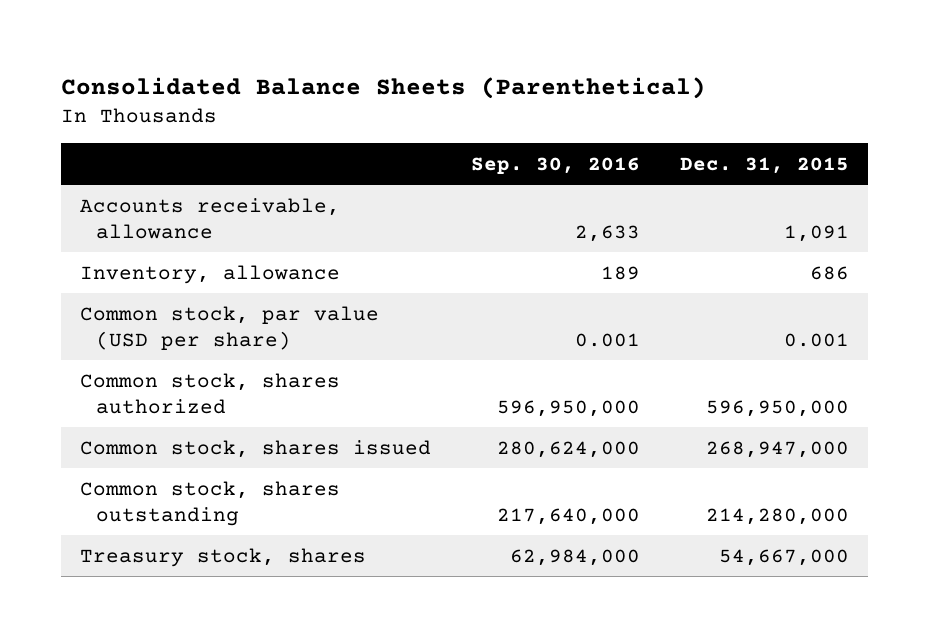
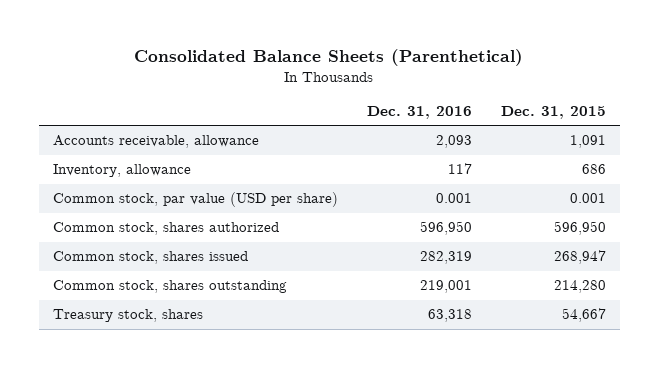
- | Sep. 30, 2016 | Dec. 31, 2015
+ | Dec. 31, 2016 | Dec. 31, 2015
- Common stock, shares authorized | 596,950,000 | 596,950,000
- Common stock, shares issued | 280,624,000 | 268,947,000
- Common stock, shares outstanding | 217,640,000 | 214,280,000
- Treasury stock, shares | 62,984,000 | 54,667,000
+ Common stock, shares authorized | 596,950 | 596,950
+ Common stock, shares issued | 282,319 | 268,947
+ Common stock, shares outstanding | 219,001 | 214,280
+ Treasury stock, shares | 63,318 | 54,667

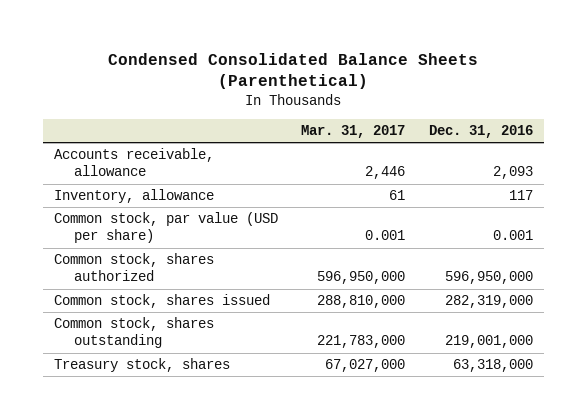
- Consolidated Balance Sheets (Parenthetical)
+ Condensed Consolidated Balance Sheets (Parenthetical)
- | Dec. 31, 2016 | Dec. 31, 2015
+ | Mar. 31, 2017 | Dec. 31, 2016
- Common stock, shares authorized | 596,950 | 596,950
- Common stock, shares issued | 282,319 | 268,947
- Common stock, shares outstanding | 219,001 | 214,280
- Treasury stock, shares | 63,318 | 54,667
+ Common stock, shares authorized | 596,950,000 | 596,950,000
+ Common stock, shares issued | 288,810,000 | 282,319,000
+ Common stock, shares outstanding | 221,783,000 | 219,001,000
+ Treasury stock, shares | 67,027,000 | 63,318,000

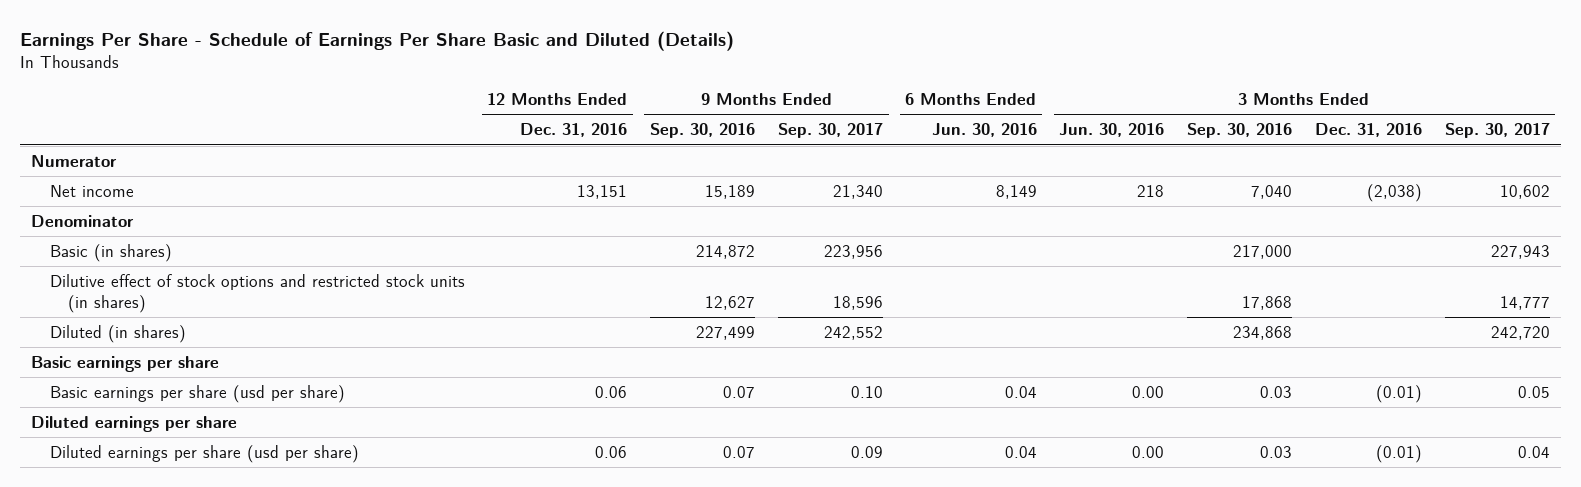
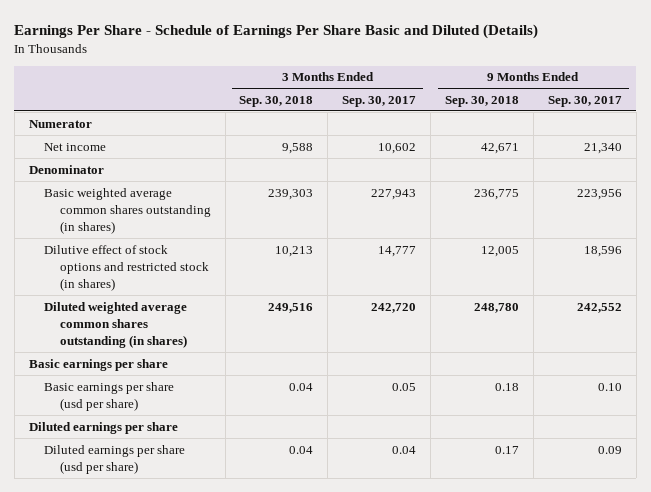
- | 12 Months Ended Dec. 31, 2016 | 9 Months Ended Sep. 30, 2016 | 9 Months Ended Sep. 30, 2017 | 6 Months Ended Jun. 30, 2016 | 3 Months Ended Jun. 30, 2016 | 3 Months Ended Sep. 30, 2016 | 3 Months Ended Dec. 31, 2016 | 3 Months Ended Sep. 30, 2017
+ | 3 Months Ended Sep. 30, 2018 | 3 Months Ended Sep. 30, 2017 | 9 Months Ended Sep. 30, 2018 | 9 Months Ended Sep. 30, 2017
- Basic (in shares) | | 214,872 | 223,956 | | | 217,000 | | 227,943
- Dilutive effect of stock options and restricted stock units (in shares) | | 12,627 | 18,596 | | | 17,868 | | 14,777
- Diluted (in shares) | | 227,499 | 242,552 | | | 234,868 | | 242,720
+ Basic weighted average common shares outstanding (in shares) | 239,303 | 227,943 | 236,775 | 223,956
+ Dilutive effect of stock options and restricted stock (in shares) | 10,213 | 14,777 | 12,005 | 18,596
+ Diluted weighted average common shares outstanding (in shares) | 249,516 | 242,720 | 248,780 | 242,552

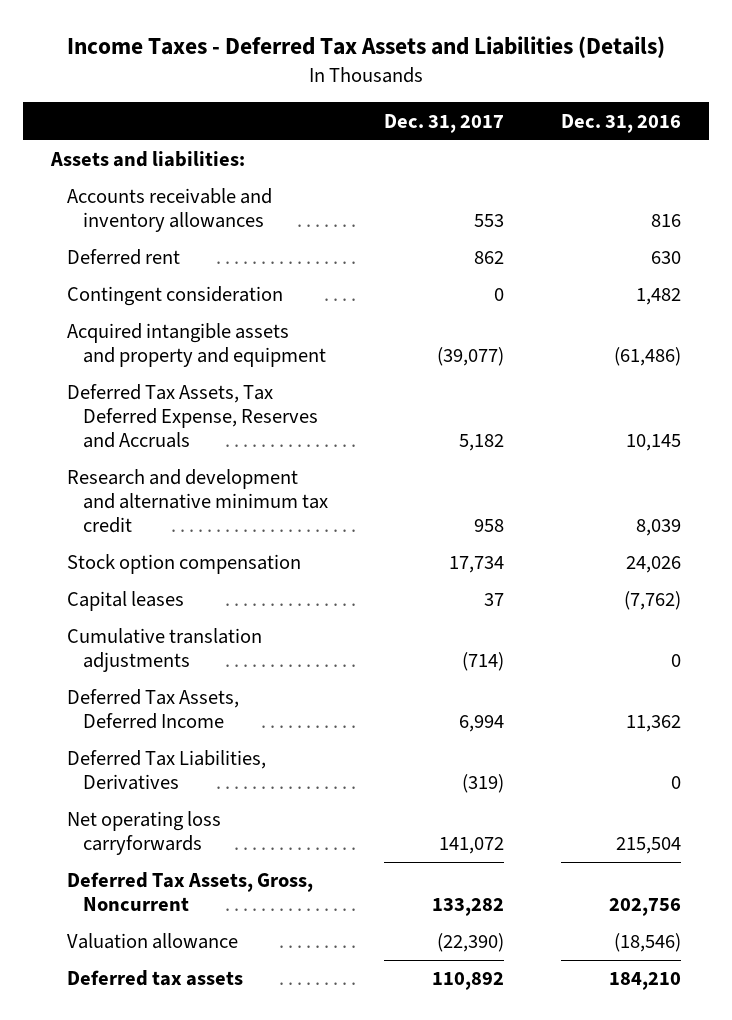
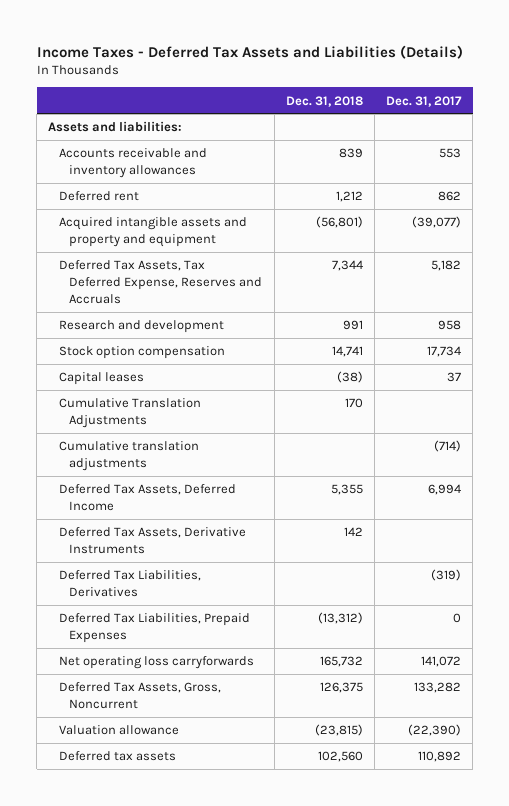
- | Dec. 31, 2017 | Dec. 31, 2016
+ | Dec. 31, 2018 | Dec. 31, 2017
- Contingent consideration | 0 | 1,482
- Research and development and alternative minimum tax credit | 958 | 8,039
+ Research and development | 991 | 958
+ Cumulative Translation Adjustments | 170 |
+ Deferred Tax Assets, Derivative Instruments | 142 |
+ Deferred Tax Liabilities, Prepaid Expenses | (13,312) | 0

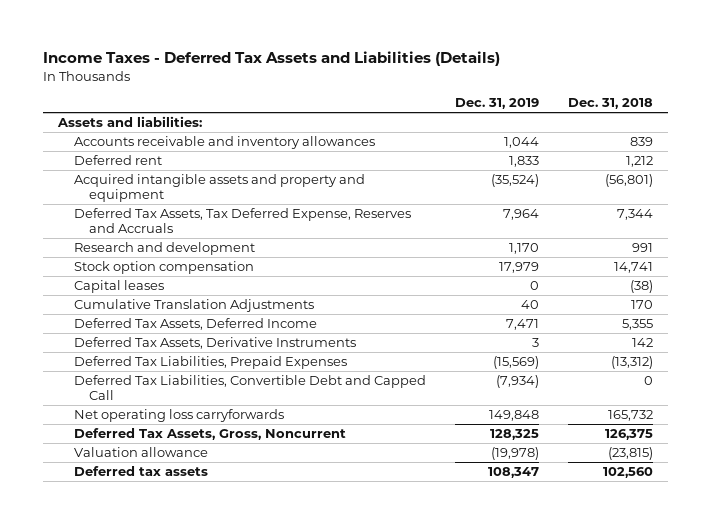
- | Dec. 31, 2018 | Dec. 31, 2017
+ | Dec. 31, 2019 | Dec. 31, 2018
- Cumulative translation adjustments | | (714)
- Deferred Tax Liabilities, Derivatives | | (319)
+ Deferred Tax Liabilities, Convertible Debt and Capped Call | (7,934) | 0

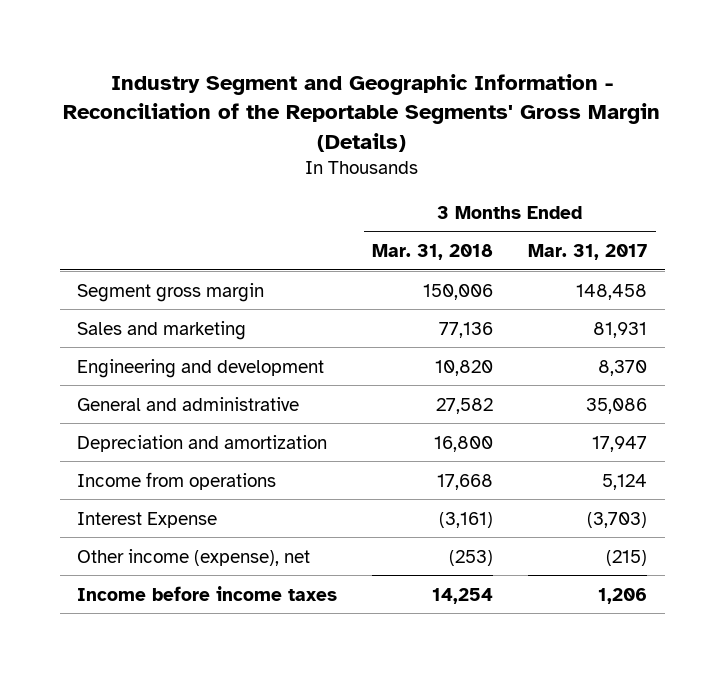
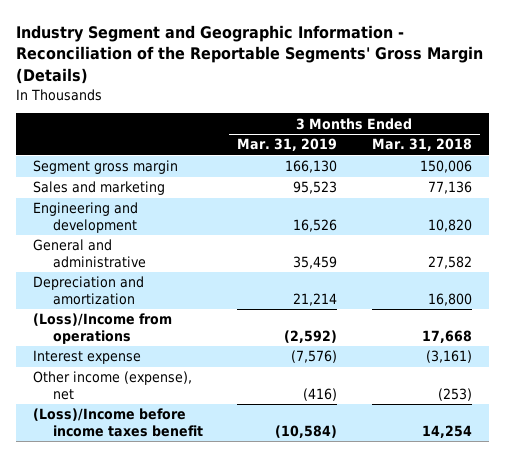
- | 3 Months Ended Mar. 31, 2018 | 3 Months Ended Mar. 31, 2017
+ | 3 Months Ended Mar. 31, 2019 | 3 Months Ended Mar. 31, 2018
- Income from operations | 17,668 | 5,124
- Interest Expense | (3,161) | (3,703)
+ (Loss)/Income from operations | (2,592) | 17,668
+ Interest expense | (7,576) | (3,161)
- Income before income taxes | 14,254 | 1,206
+ (Loss)/Income before income taxes benefit | (10,584) | 14,254

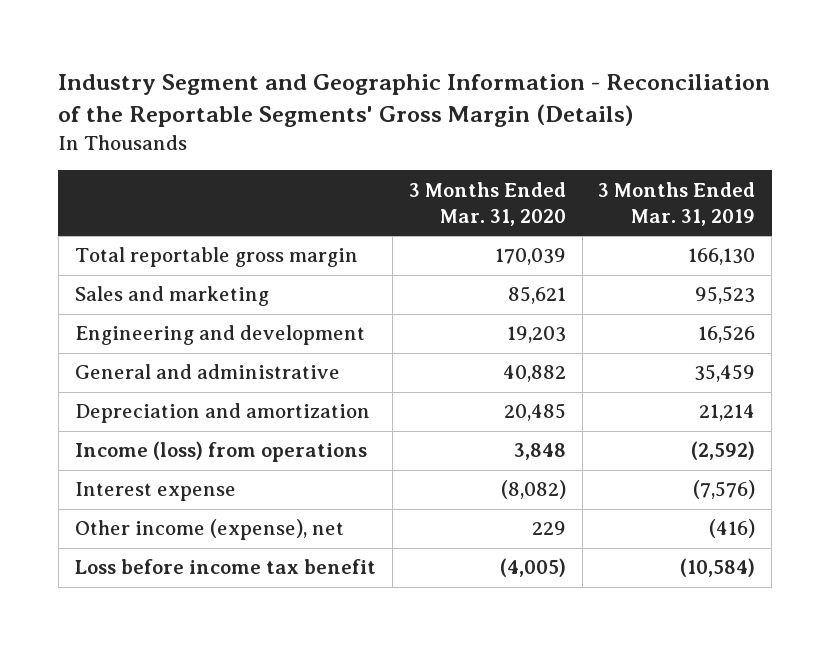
- | 3 Months Ended Mar. 31, 2019 | 3 Months Ended Mar. 31, 2018
+ | 3 Months Ended Mar. 31, 2020 | 3 Months Ended Mar. 31, 2019
- Segment gross margin | 166,130 | 150,006
+ Total reportable gross margin | 170,039 | 166,130
- (Loss)/Income from operations | (2,592) | 17,668
+ Income (loss) from operations | 3,848 | (2,592)
- (Loss)/Income before income taxes benefit | (10,584) | 14,254
+ Loss before income tax benefit | (4,005) | (10,584)

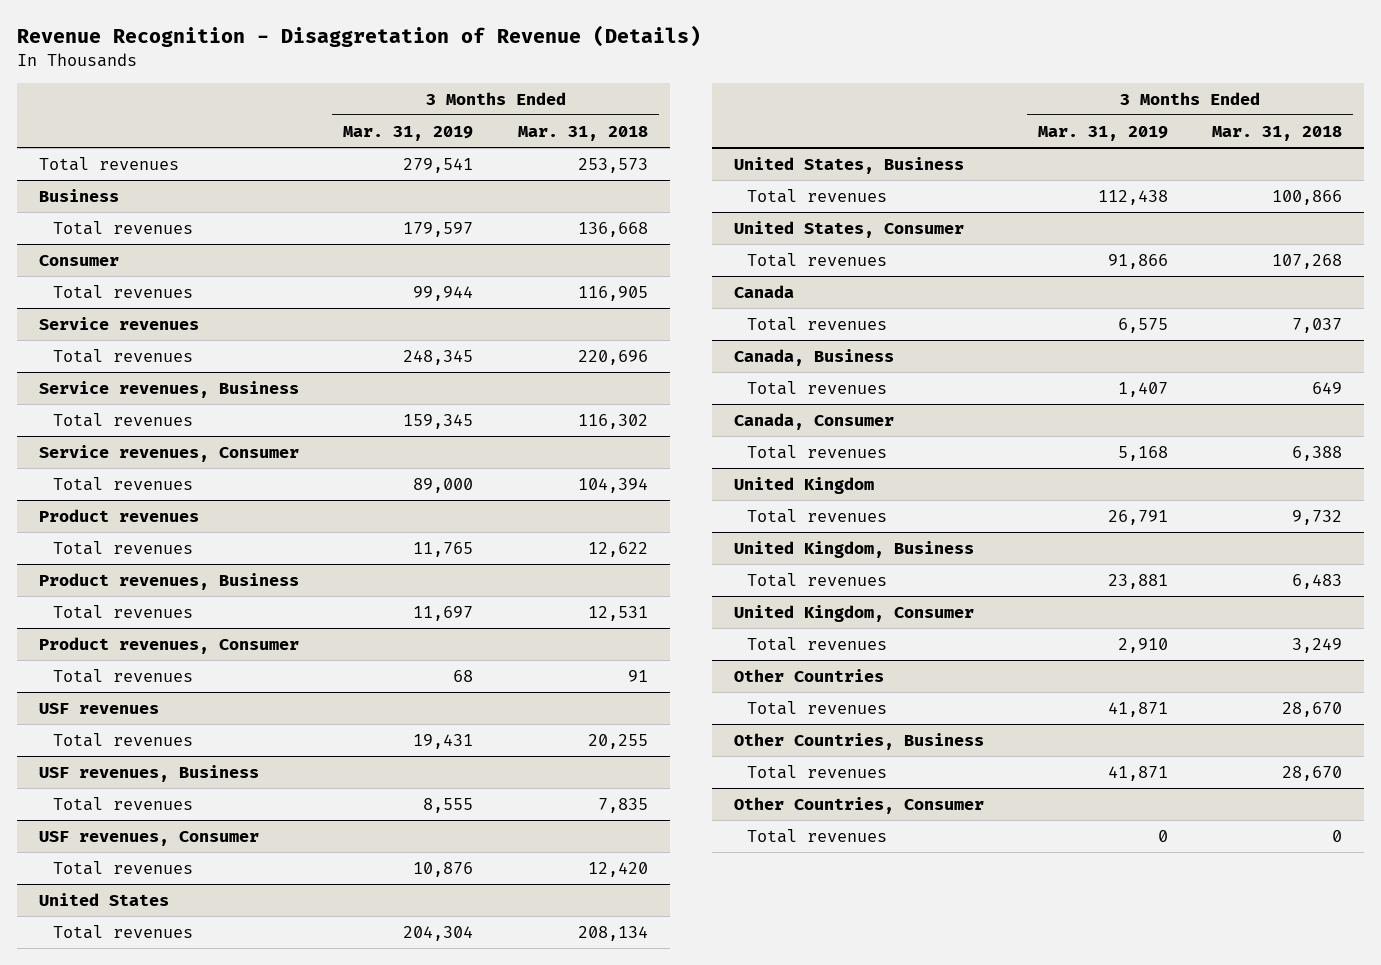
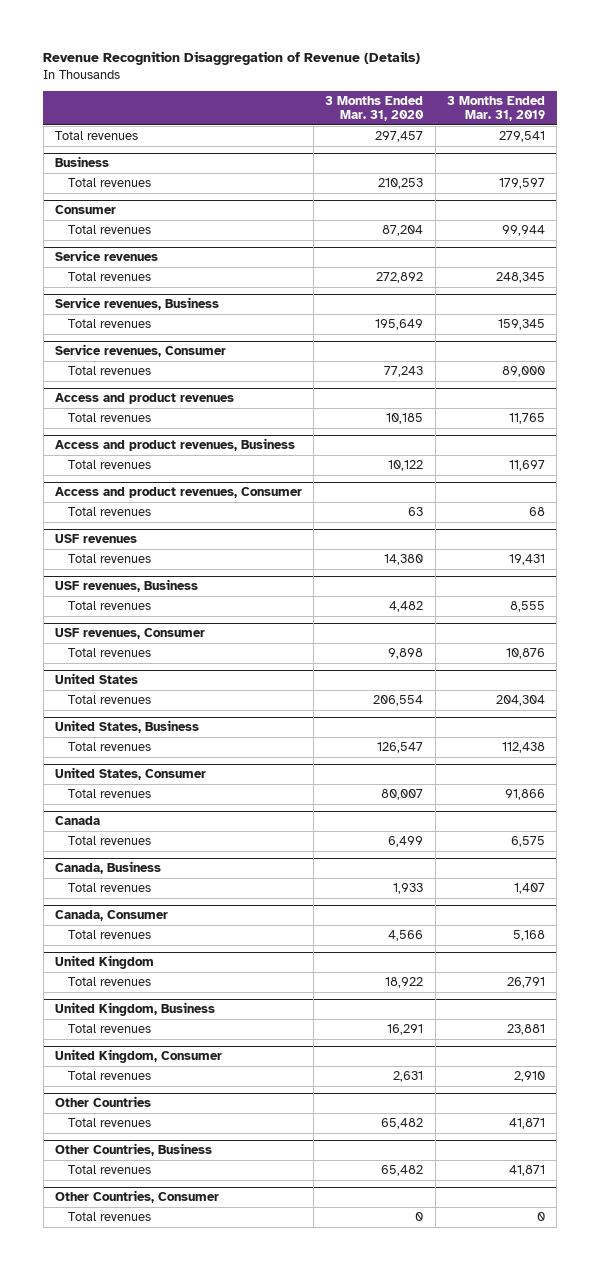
- Revenue Recognition - Disaggretation of Revenue (Details)
+ Revenue Recognition Disaggregation of Revenue (Details)
- | 3 Months Ended Mar. 31, 2019 | 3 Months Ended Mar. 31, 2018
+ | 3 Months Ended Mar. 31, 2020 | 3 Months Ended Mar. 31, 2019
- Product revenues
+ Access and product revenues
- Product revenues, Business
+ Access and product revenues, Business
- Product revenues, Consumer
+ Access and product revenues, Consumer

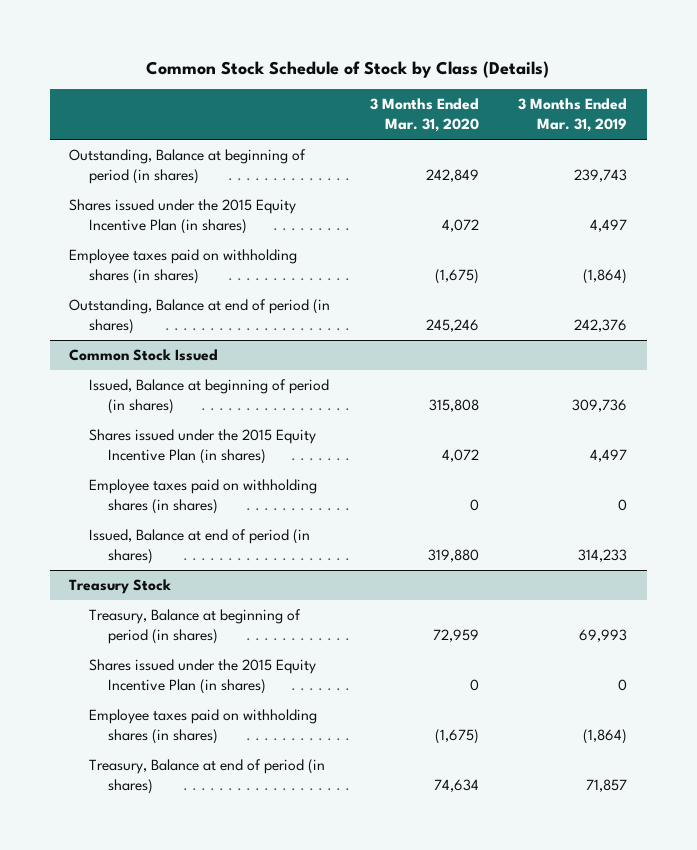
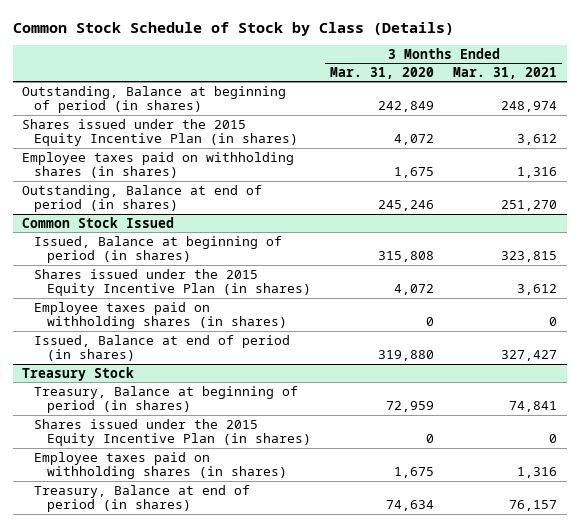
- | 3 Months Ended Mar. 31, 2020 | 3 Months Ended Mar. 31, 2019
+ | 3 Months Ended Mar. 31, 2020 | 3 Months Ended Mar. 31, 2021
- Employee taxes paid on withholding shares (in shares) | (1,675) | (1,864)
+ Employee taxes paid on withholding shares (in shares) | 1,675 | 1,316
@ Treasury Stock
- Employee taxes paid on withholding shares (in shares) | (1,675) | (1,864)
+ Employee taxes paid on withholding shares (in shares) | 1,675 | 1,316

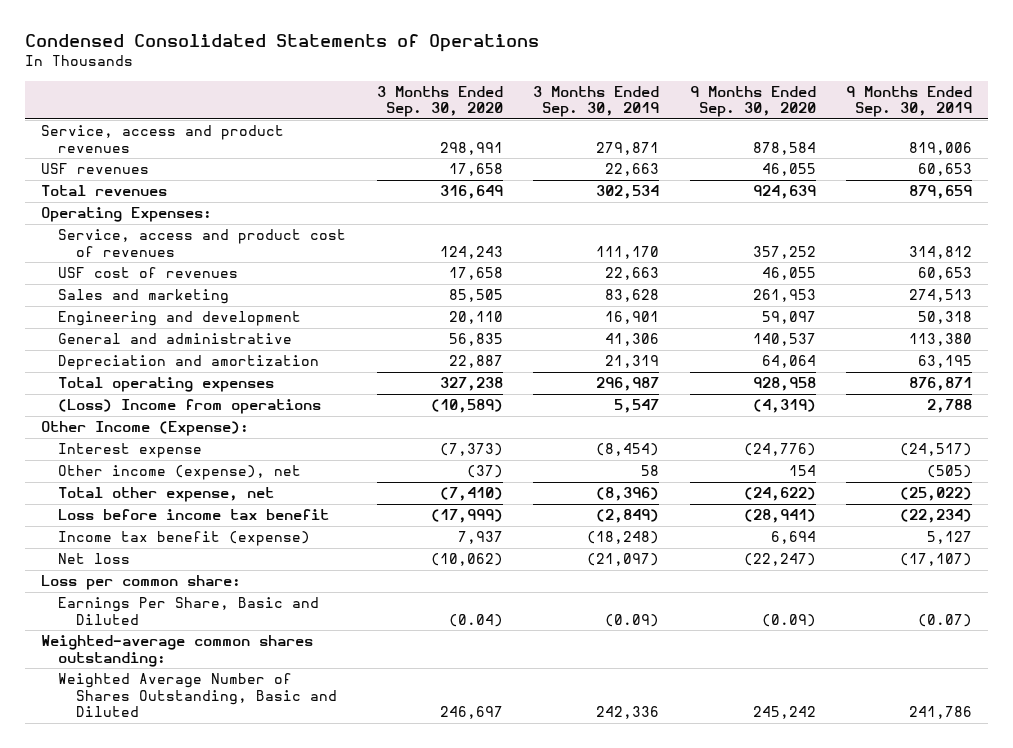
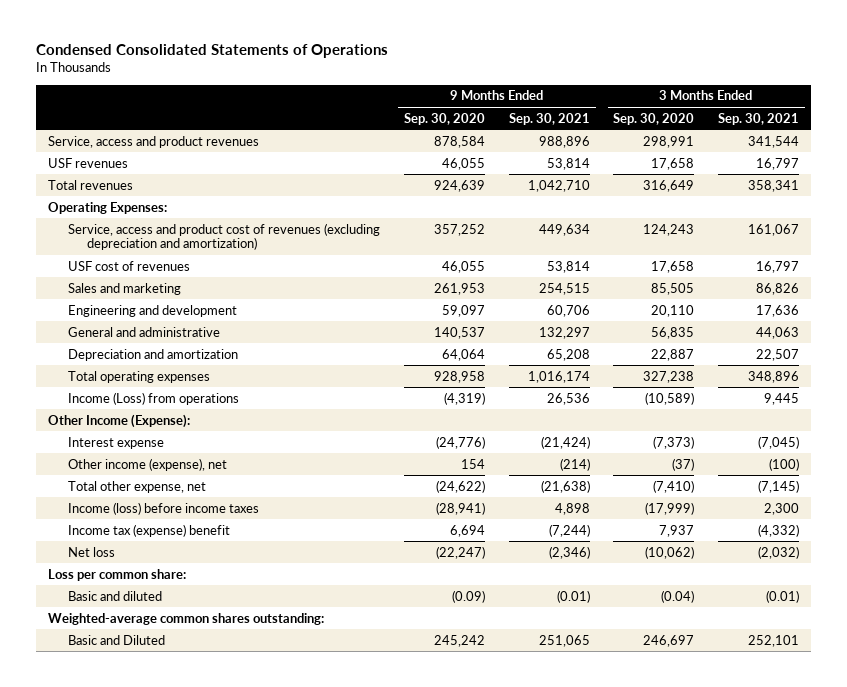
- | 3 Months Ended Sep. 30, 2020 | 3 Months Ended Sep. 30, 2019 | 9 Months Ended Sep. 30, 2020 | 9 Months Ended Sep. 30, 2019
+ | 9 Months Ended Sep. 30, 2020 | 9 Months Ended Sep. 30, 2021 | 3 Months Ended Sep. 30, 2020 | 3 Months Ended Sep. 30, 2021
- Service, access and product cost of revenues | 124,243 | 111,170 | 357,252 | 314,812
+ Service, access and product cost of revenues (excluding depreciation and amortization) | 357,252 | 449,634 | 124,243 | 161,067
- (Loss) Income from operations | (10,589) | 5,547 | (4,319) | 2,788
+ Income (Loss) from operations | (4,319) | 26,536 | (10,589) | 9,445
- Loss before income tax benefit | (17,999) | (2,849) | (28,941) | (22,234)
- Income tax benefit (expense) | 7,937 | (18,248) | 6,694 | 5,127
+ Income (loss) before income taxes | (28,941) | 4,898 | (17,999) | 2,300
+ Income tax (expense) benefit | 6,694 | (7,244) | 7,937 | (4,332)
- Earnings Per Share, Basic and Diluted | (0.04) | (0.09) | (0.09) | (0.07)
+ Basic and diluted | (0.09) | (0.01) | (0.04) | (0.01)
- Weighted Average Number of Shares Outstanding, Basic and Diluted | 246,697 | 242,336 | 245,242 | 241,786
+ Basic and Diluted | 245,242 | 251,065 | 246,697 | 252,101

